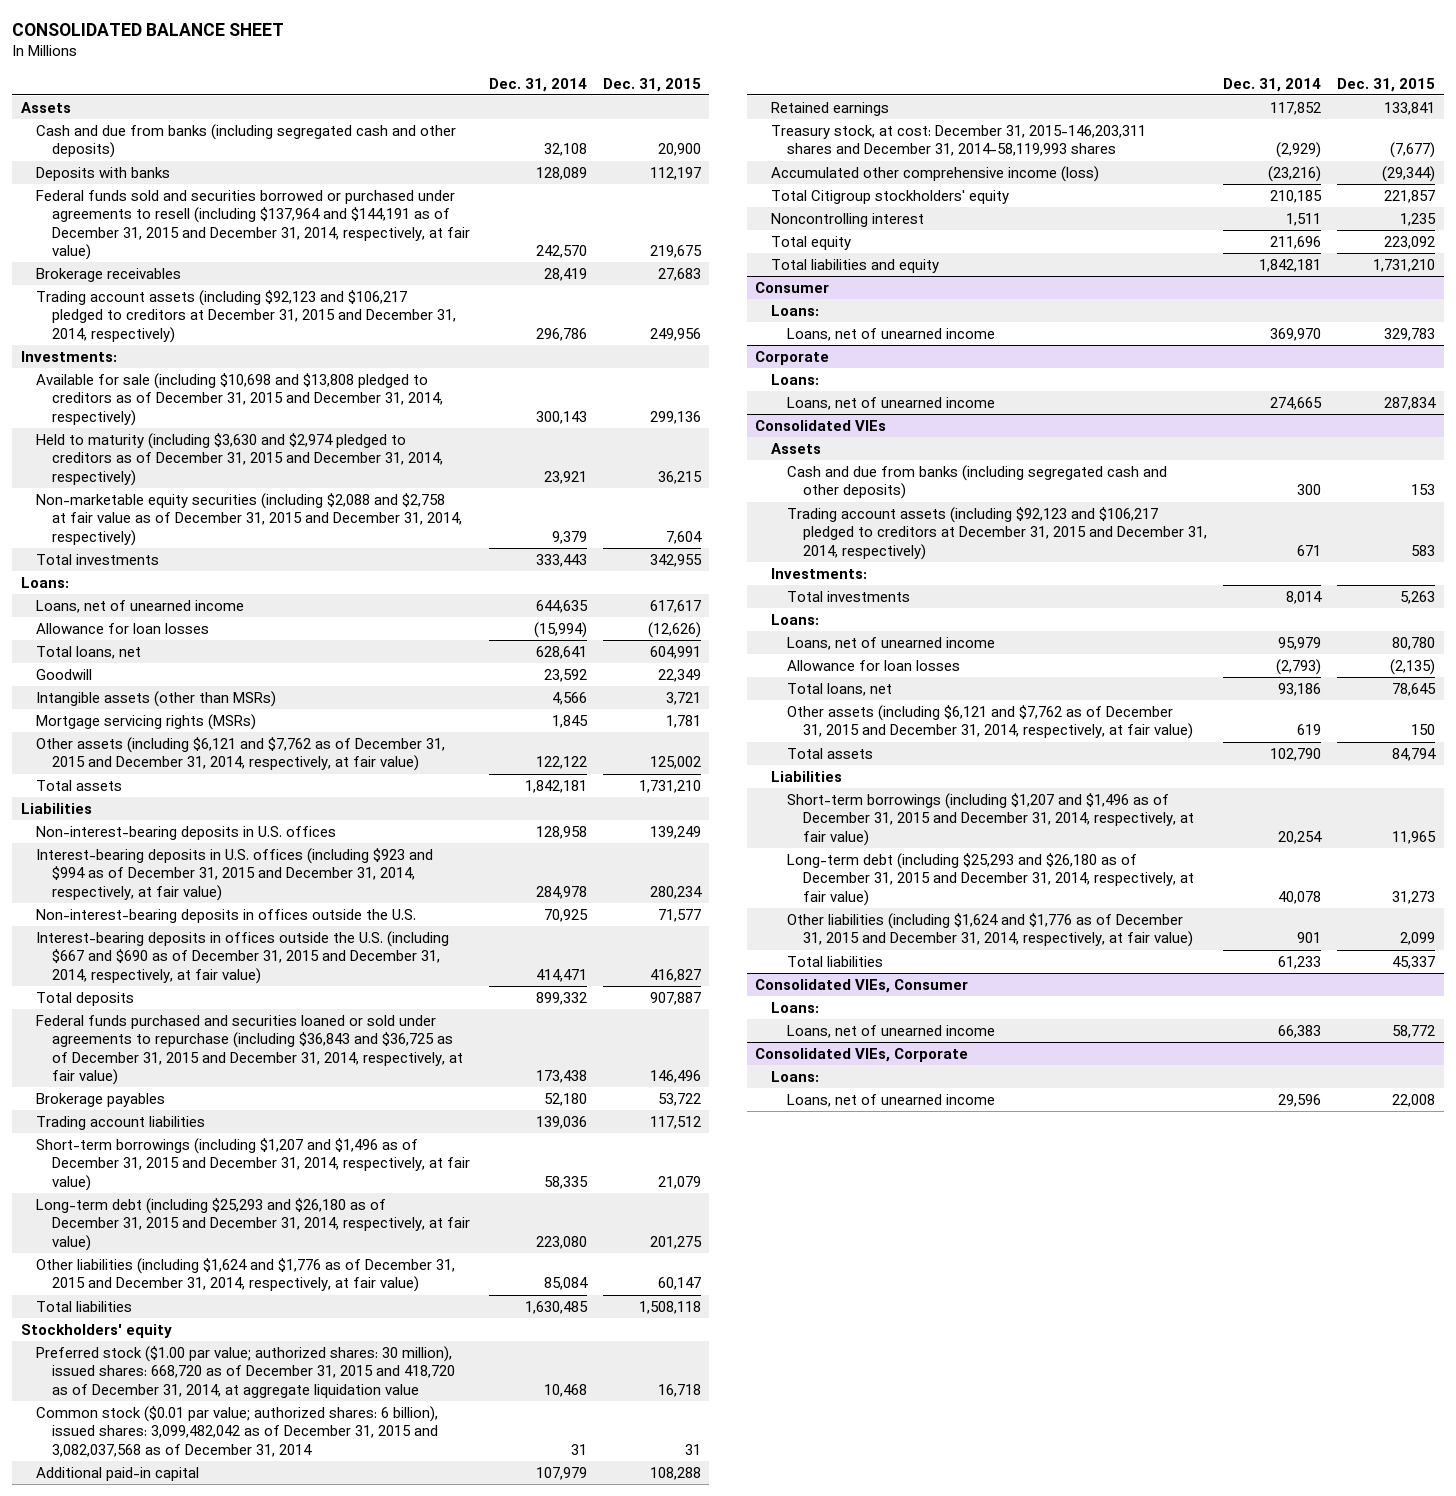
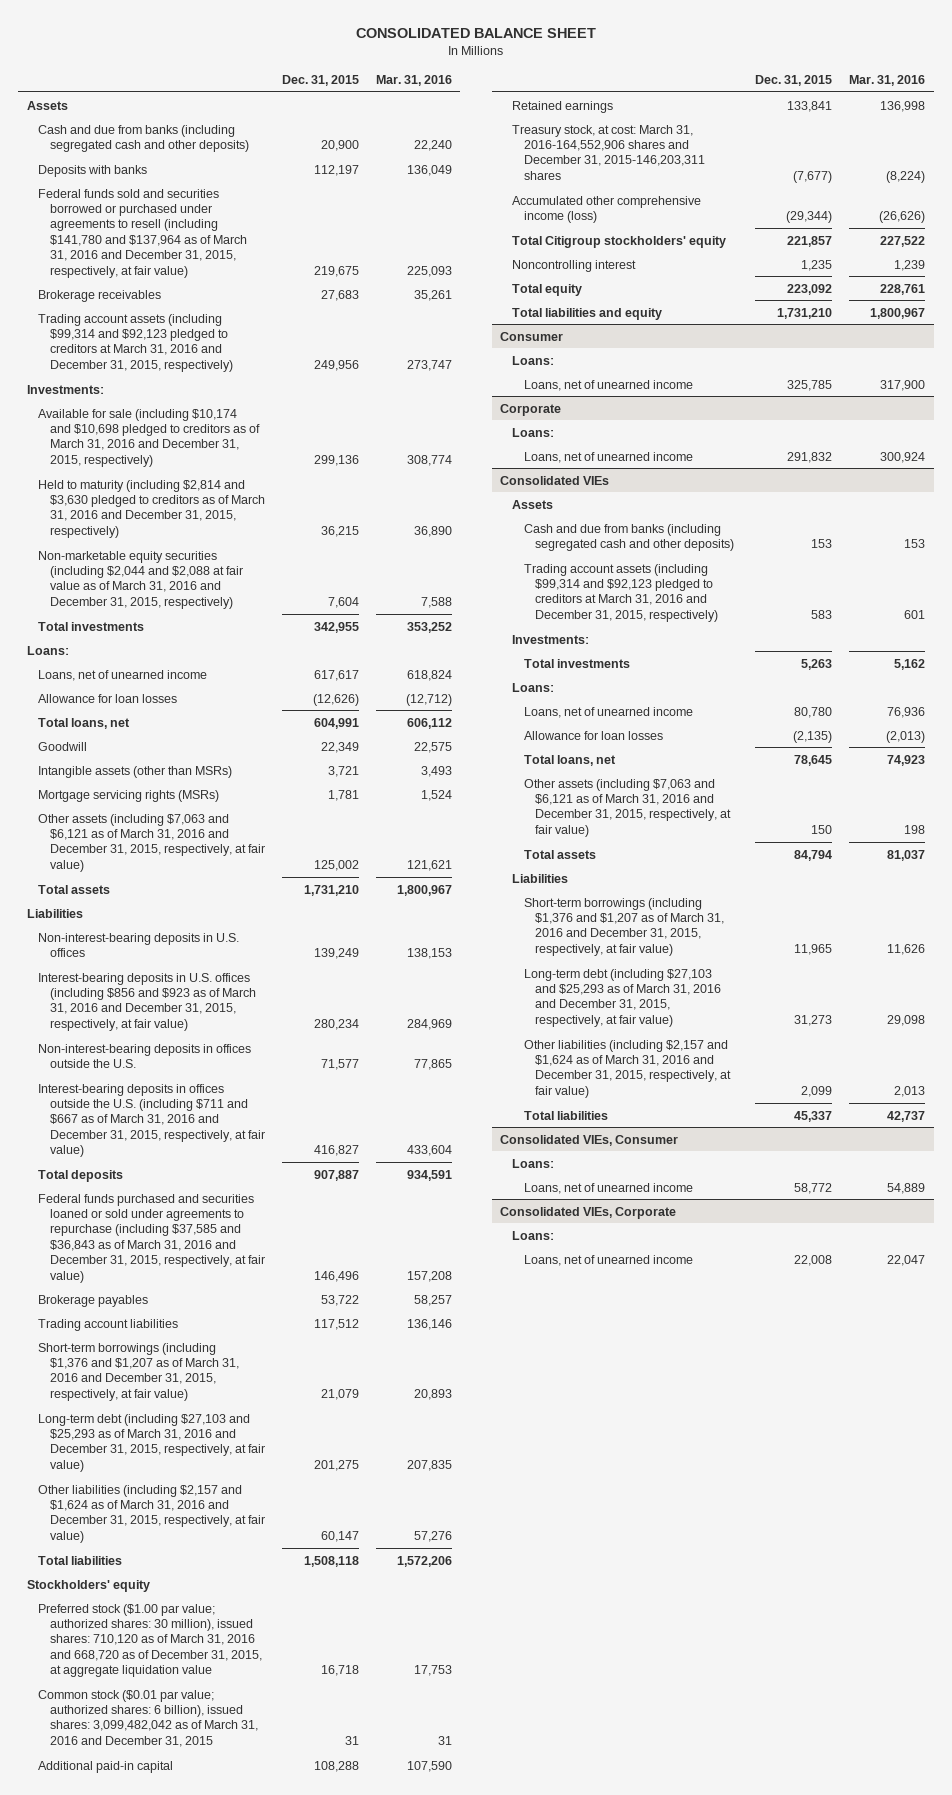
- | Dec. 31, 2014 | Dec. 31, 2015
+ | Dec. 31, 2015 | Mar. 31, 2016
- Federal funds sold and securities borrowed or purchased under agreements to resell (including $137,964 and $144,191 as of December 31, 2015 and December 31, 2014, respectively, at fair value) | 242,570 | 219,675
+ Federal funds sold and securities borrowed or purchased under agreements to resell (including $141,780 and $137,964 as of March 31, 2016 and December 31, 2015, respectively, at fair value) | 219,675 | 225,093
- Trading account assets (including $92,123 and $106,217 pledged to creditors at December 31, 2015 and December 31, 2014, respectively) | 296,786 | 249,956
+ Trading account assets (including $99,314 and $92,123 pledged to creditors at March 31, 2016 and December 31, 2015, respectively) | 249,956 | 273,747
- Available for sale (including $10,698 and $13,808 pledged to creditors as of December 31, 2015 and December 31, 2014, respectively) | 300,143 | 299,136
- Held to maturity (including $3,630 and $2,974 pledged to creditors as of December 31, 2015 and December 31, 2014, respectively) | 23,921 | 36,215
- Non-marketable equity securities (including $2,088 and $2,758 at fair value as of December 31, 2015 and December 31, 2014, respectively) | 9,379 | 7,604
+ Available for sale (including $10,174 and $10,698 pledged to creditors as of March 31, 2016 and December 31, 2015, respectively) | 299,136 | 308,774
+ Held to maturity (including $2,814 and $3,630 pledged to creditors as of March 31, 2016 and December 31, 2015, respectively) | 36,215 | 36,890
+ Non-marketable equity securities (including $2,044 and $2,088 at fair value as of March 31, 2016 and December 31, 2015, respectively) | 7,604 | 7,588
- Other assets (including $6,121 and $7,762 as of December 31, 2015 and December 31, 2014, respectively, at fair value) | 122,122 | 125,002
+ Other assets (including $7,063 and $6,121 as of March 31, 2016 and December 31, 2015, respectively, at fair value) | 125,002 | 121,621
- Interest-bearing deposits in U.S. offices (including $923 and $994 as of December 31, 2015 and December 31, 2014, respectively, at fair value) | 284,978 | 280,234
+ Interest-bearing deposits in U.S. offices (including $856 and $923 as of March 31, 2016 and December 31, 2015, respectively, at fair value) | 280,234 | 284,969
- Interest-bearing deposits in offices outside the U.S. (including $667 and $690 as of December 31, 2015 and December 31, 2014, respectively, at fair value) | 414,471 | 416,827
+ Interest-bearing deposits in offices outside the U.S. (including $711 and $667 as of March 31, 2016 and December 31, 2015, respectively, at fair value) | 416,827 | 433,604
- Federal funds purchased and securities loaned or sold under agreements to repurchase (including $36,843 and $36,725 as of December 31, 2015 and December 31, 2014, respectively, at fair value) | 173,438 | 146,496
+ Federal funds purchased and securities loaned or sold under agreements to repurchase (including $37,585 and $36,843 as of March 31, 2016 and December 31, 2015, respectively, at fair value) | 146,496 | 157,208
- Short-term borrowings (including $1,207 and $1,496 as of December 31, 2015 and December 31, 2014, respectively, at fair value) | 58,335 | 21,079
- Long-term debt (including $25,293 and $26,180 as of December 31, 2015 and December 31, 2014, respectively, at fair value) | 223,080 | 201,275
- Other liabilities (including $1,624 and $1,776 as of December 31, 2015 and December 31, 2014, respectively, at fair value) | 85,084 | 60,147
+ Short-term borrowings (including $1,376 and $1,207 as of March 31, 2016 and December 31, 2015, respectively, at fair value) | 21,079 | 20,893
+ Long-term debt (including $27,103 and $25,293 as of March 31, 2016 and December 31, 2015, respectively, at fair value) | 201,275 | 207,835
+ Other liabilities (including $2,157 and $1,624 as of March 31, 2016 and December 31, 2015, respectively, at fair value) | 60,147 | 57,276
- Preferred stock ($1.00 par value; authorized shares: 30 million), issued shares: 668,720 as of December 31, 2015 and 418,720 as of December 31, 2014, at aggregate liquidation value | 10,468 | 16,718
- Common stock ($0.01 par value; authorized shares: 6 billion), issued shares: 3,099,482,042 as of December 31, 2015 and 3,082,037,568 as of December 31, 2014 | 31 | 31
+ Preferred stock ($1.00 par value; authorized shares: 30 million), issued shares: 710,120 as of March 31, 2016 and 668,720 as of December 31, 2015, at aggregate liquidation value | 16,718 | 17,753
+ Common stock ($0.01 par value; authorized shares: 6 billion), issued shares: 3,099,482,042 as of March 31, 2016 and December 31, 2015 | 31 | 31
- Treasury stock, at cost: December 31, 2015-146,203,311 shares and December 31, 2014-58,119,993 shares | (2,929) | (7,677)
+ Treasury stock, at cost: March 31, 2016-164,552,906 shares and December 31, 2015-146,203,311 shares | (7,677) | (8,224)
@ Consumer
- Loans, net of unearned income | 369,970 | 329,783
+ Loans, net of unearned income | 325,785 | 317,900
@ Corporate
- Loans, net of unearned income | 274,665 | 287,834
+ Loans, net of unearned income | 291,832 | 300,924
@ Consolidated VIEs
- Trading account assets (including $92,123 and $106,217 pledged to creditors at December 31, 2015 and December 31, 2014, respectively) | 671 | 583
+ Trading account assets (including $99,314 and $92,123 pledged to creditors at March 31, 2016 and December 31, 2015, respectively) | 583 | 601
- Other assets (including $6,121 and $7,762 as of December 31, 2015 and December 31, 2014, respectively, at fair value) | 619 | 150
+ Other assets (including $7,063 and $6,121 as of March 31, 2016 and December 31, 2015, respectively, at fair value) | 150 | 198
- Short-term borrowings (including $1,207 and $1,496 as of December 31, 2015 and December 31, 2014, respectively, at fair value) | 20,254 | 11,965
- Long-term debt (including $25,293 and $26,180 as of December 31, 2015 and December 31, 2014, respectively, at fair value) | 40,078 | 31,273
- Other liabilities (including $1,624 and $1,776 as of December 31, 2015 and December 31, 2014, respectively, at fair value) | 901 | 2,099
+ Short-term borrowings (including $1,376 and $1,207 as of March 31, 2016 and December 31, 2015, respectively, at fair value) | 11,965 | 11,626
+ Long-term debt (including $27,103 and $25,293 as of March 31, 2016 and December 31, 2015, respectively, at fair value) | 31,273 | 29,098
+ Other liabilities (including $2,157 and $1,624 as of March 31, 2016 and December 31, 2015, respectively, at fair value) | 2,099 | 2,013

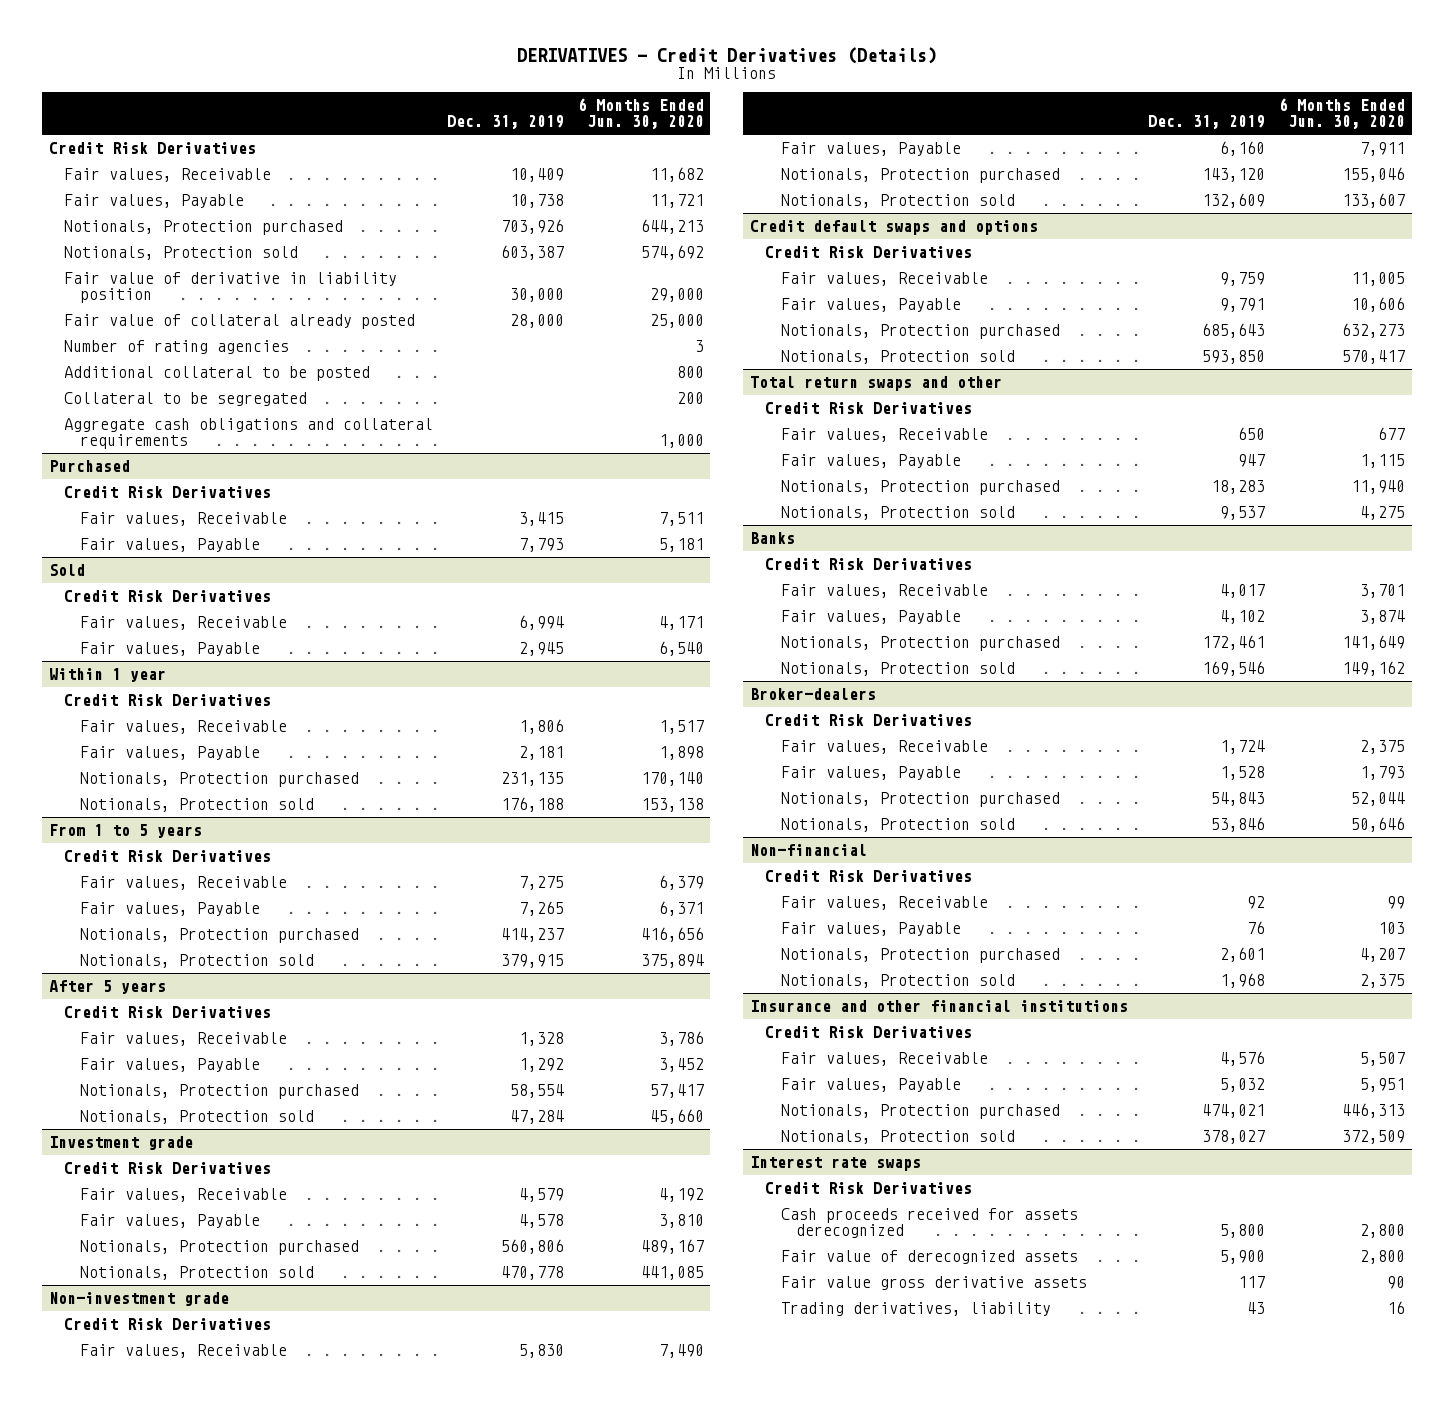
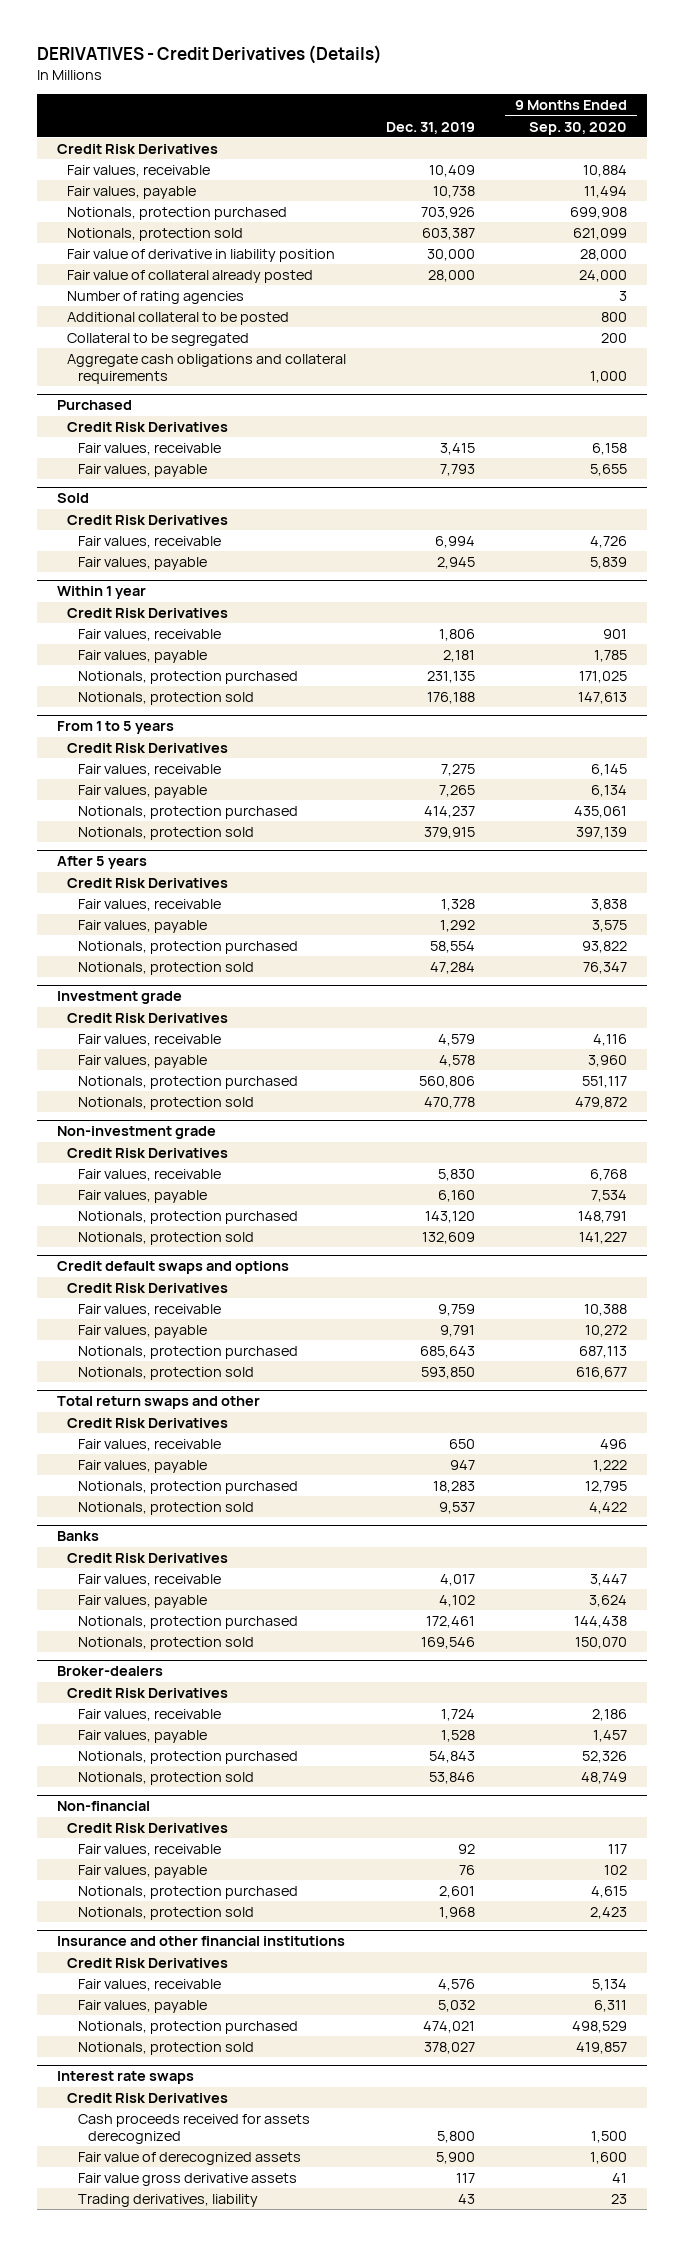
- | Dec. 31, 2019 | 6 Months Ended Jun. 30, 2020
+ | Dec. 31, 2019 | 9 Months Ended Sep. 30, 2020
- Fair values, Receivable | 10,409 | 11,682
- Fair values, Payable | 10,738 | 11,721
- Notionals, Protection purchased | 703,926 | 644,213
- Notionals, Protection sold | 603,387 | 574,692
+ Fair values, receivable | 10,409 | 10,884
+ Fair values, payable | 10,738 | 11,494
+ Notionals, protection purchased | 703,926 | 699,908
+ Notionals, protection sold | 603,387 | 621,099
@ Purchased
- Fair values, Receivable | 3,415 | 7,511
- Fair values, Payable | 7,793 | 5,181
+ Fair values, receivable | 3,415 | 6,158
+ Fair values, payable | 7,793 | 5,655
@ Sold
- Fair values, Receivable | 6,994 | 4,171
- Fair values, Payable | 2,945 | 6,540
+ Fair values, receivable | 6,994 | 4,726
+ Fair values, payable | 2,945 | 5,839
@ Within 1 year
- Fair values, Receivable | 1,806 | 1,517
- Fair values, Payable | 2,181 | 1,898
- Notionals, Protection purchased | 231,135 | 170,140
- Notionals, Protection sold | 176,188 | 153,138
+ Fair values, receivable | 1,806 | 901
+ Fair values, payable | 2,181 | 1,785
+ Notionals, protection purchased | 231,135 | 171,025
+ Notionals, protection sold | 176,188 | 147,613
@ From 1 to 5 years
- Fair values, Receivable | 7,275 | 6,379
- Fair values, Payable | 7,265 | 6,371
- Notionals, Protection purchased | 414,237 | 416,656
- Notionals, Protection sold | 379,915 | 375,894
+ Fair values, receivable | 7,275 | 6,145
+ Fair values, payable | 7,265 | 6,134
+ Notionals, protection purchased | 414,237 | 435,061
+ Notionals, protection sold | 379,915 | 397,139
@ After 5 years
- Fair values, Receivable | 1,328 | 3,786
- Fair values, Payable | 1,292 | 3,452
- Notionals, Protection purchased | 58,554 | 57,417
- Notionals, Protection sold | 47,284 | 45,660
+ Fair values, receivable | 1,328 | 3,838
+ Fair values, payable | 1,292 | 3,575
+ Notionals, protection purchased | 58,554 | 93,822
+ Notionals, protection sold | 47,284 | 76,347
@ Investment grade
- Fair values, Receivable | 4,579 | 4,192
- Fair values, Payable | 4,578 | 3,810
- Notionals, Protection purchased | 560,806 | 489,167
- Notionals, Protection sold | 470,778 | 441,085
+ Fair values, receivable | 4,579 | 4,116
+ Fair values, payable | 4,578 | 3,960
+ Notionals, protection purchased | 560,806 | 551,117
+ Notionals, protection sold | 470,778 | 479,872
@ Non-investment grade
- Fair values, Receivable | 5,830 | 7,490
- Fair values, Payable | 6,160 | 7,911
- Notionals, Protection purchased | 143,120 | 155,046
- Notionals, Protection sold | 132,609 | 133,607
+ Fair values, receivable | 5,830 | 6,768
+ Fair values, payable | 6,160 | 7,534
+ Notionals, protection purchased | 143,120 | 148,791
+ Notionals, protection sold | 132,609 | 141,227
@ Credit default swaps and options
- Fair values, Receivable | 9,759 | 11,005
- Fair values, Payable | 9,791 | 10,606
- Notionals, Protection purchased | 685,643 | 632,273
- Notionals, Protection sold | 593,850 | 570,417
+ Fair values, receivable | 9,759 | 10,388
+ Fair values, payable | 9,791 | 10,272
+ Notionals, protection purchased | 685,643 | 687,113
+ Notionals, protection sold | 593,850 | 616,677
@ Total return swaps and other
- Fair values, Receivable | 650 | 677
- Fair values, Payable | 947 | 1,115
- Notionals, Protection purchased | 18,283 | 11,940
- Notionals, Protection sold | 9,537 | 4,275
+ Fair values, receivable | 650 | 496
+ Fair values, payable | 947 | 1,222
+ Notionals, protection purchased | 18,283 | 12,795
+ Notionals, protection sold | 9,537 | 4,422
@ Banks
- Fair values, Receivable | 4,017 | 3,701
- Fair values, Payable | 4,102 | 3,874
- Notionals, Protection purchased | 172,461 | 141,649
- Notionals, Protection sold | 169,546 | 149,162
+ Fair values, receivable | 4,017 | 3,447
+ Fair values, payable | 4,102 | 3,624
+ Notionals, protection purchased | 172,461 | 144,438
+ Notionals, protection sold | 169,546 | 150,070
@ Broker-dealers
- Fair values, Receivable | 1,724 | 2,375
- Fair values, Payable | 1,528 | 1,793
- Notionals, Protection purchased | 54,843 | 52,044
- Notionals, Protection sold | 53,846 | 50,646
+ Fair values, receivable | 1,724 | 2,186
+ Fair values, payable | 1,528 | 1,457
+ Notionals, protection purchased | 54,843 | 52,326
+ Notionals, protection sold | 53,846 | 48,749
@ Non-financial
- Fair values, Receivable | 92 | 99
- Fair values, Payable | 76 | 103
- Notionals, Protection purchased | 2,601 | 4,207
- Notionals, Protection sold | 1,968 | 2,375
+ Fair values, receivable | 92 | 117
+ Fair values, payable | 76 | 102
+ Notionals, protection purchased | 2,601 | 4,615
+ Notionals, protection sold | 1,968 | 2,423
@ Insurance and other financial institutions
- Fair values, Receivable | 4,576 | 5,507
- Fair values, Payable | 5,032 | 5,951
- Notionals, Protection purchased | 474,021 | 446,313
- Notionals, Protection sold | 378,027 | 372,509
+ Fair values, receivable | 4,576 | 5,134
+ Fair values, payable | 5,032 | 6,311
+ Notionals, protection purchased | 474,021 | 498,529
+ Notionals, protection sold | 378,027 | 419,857

